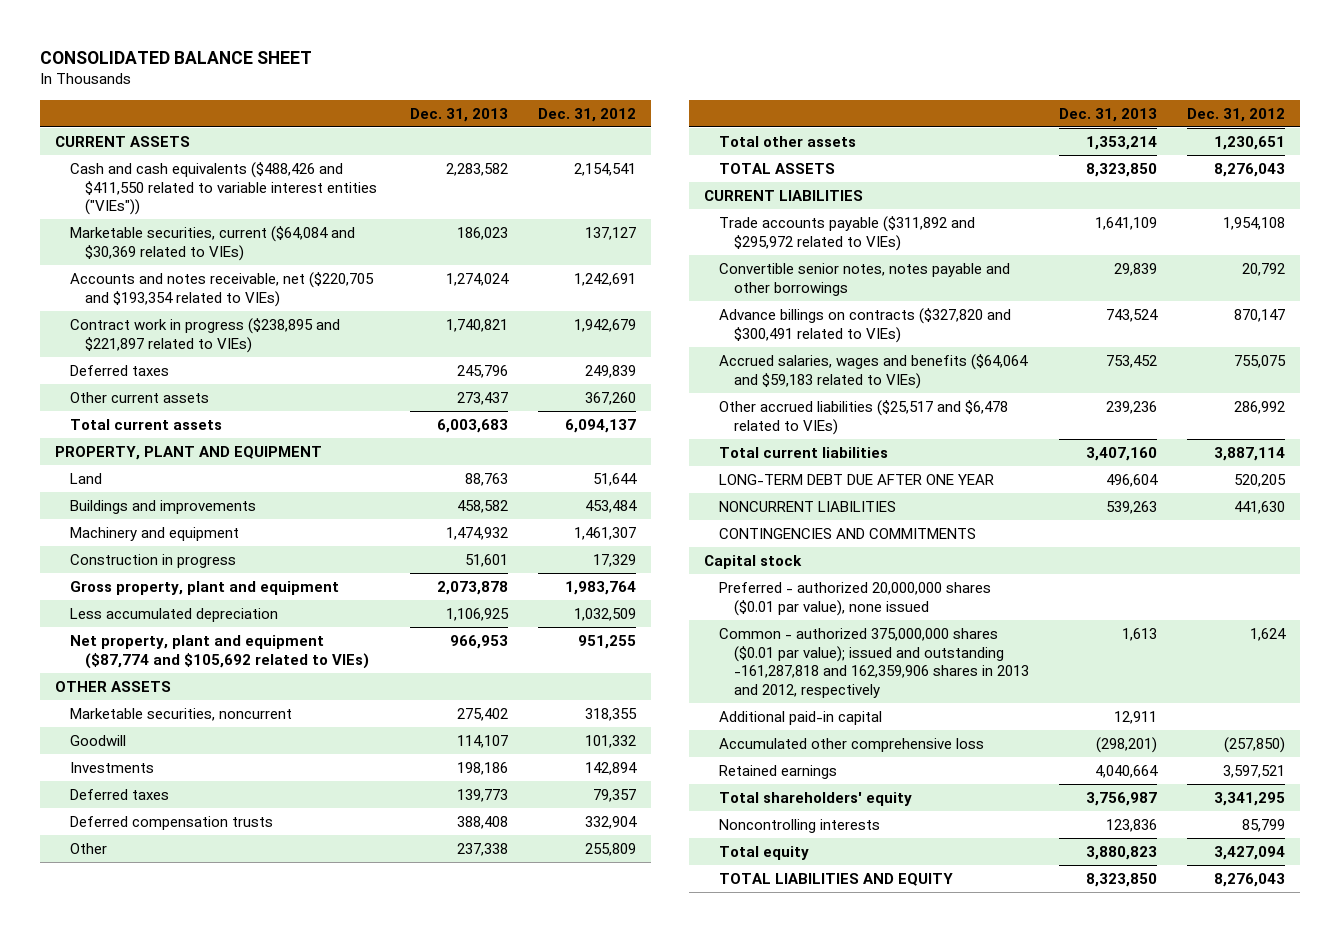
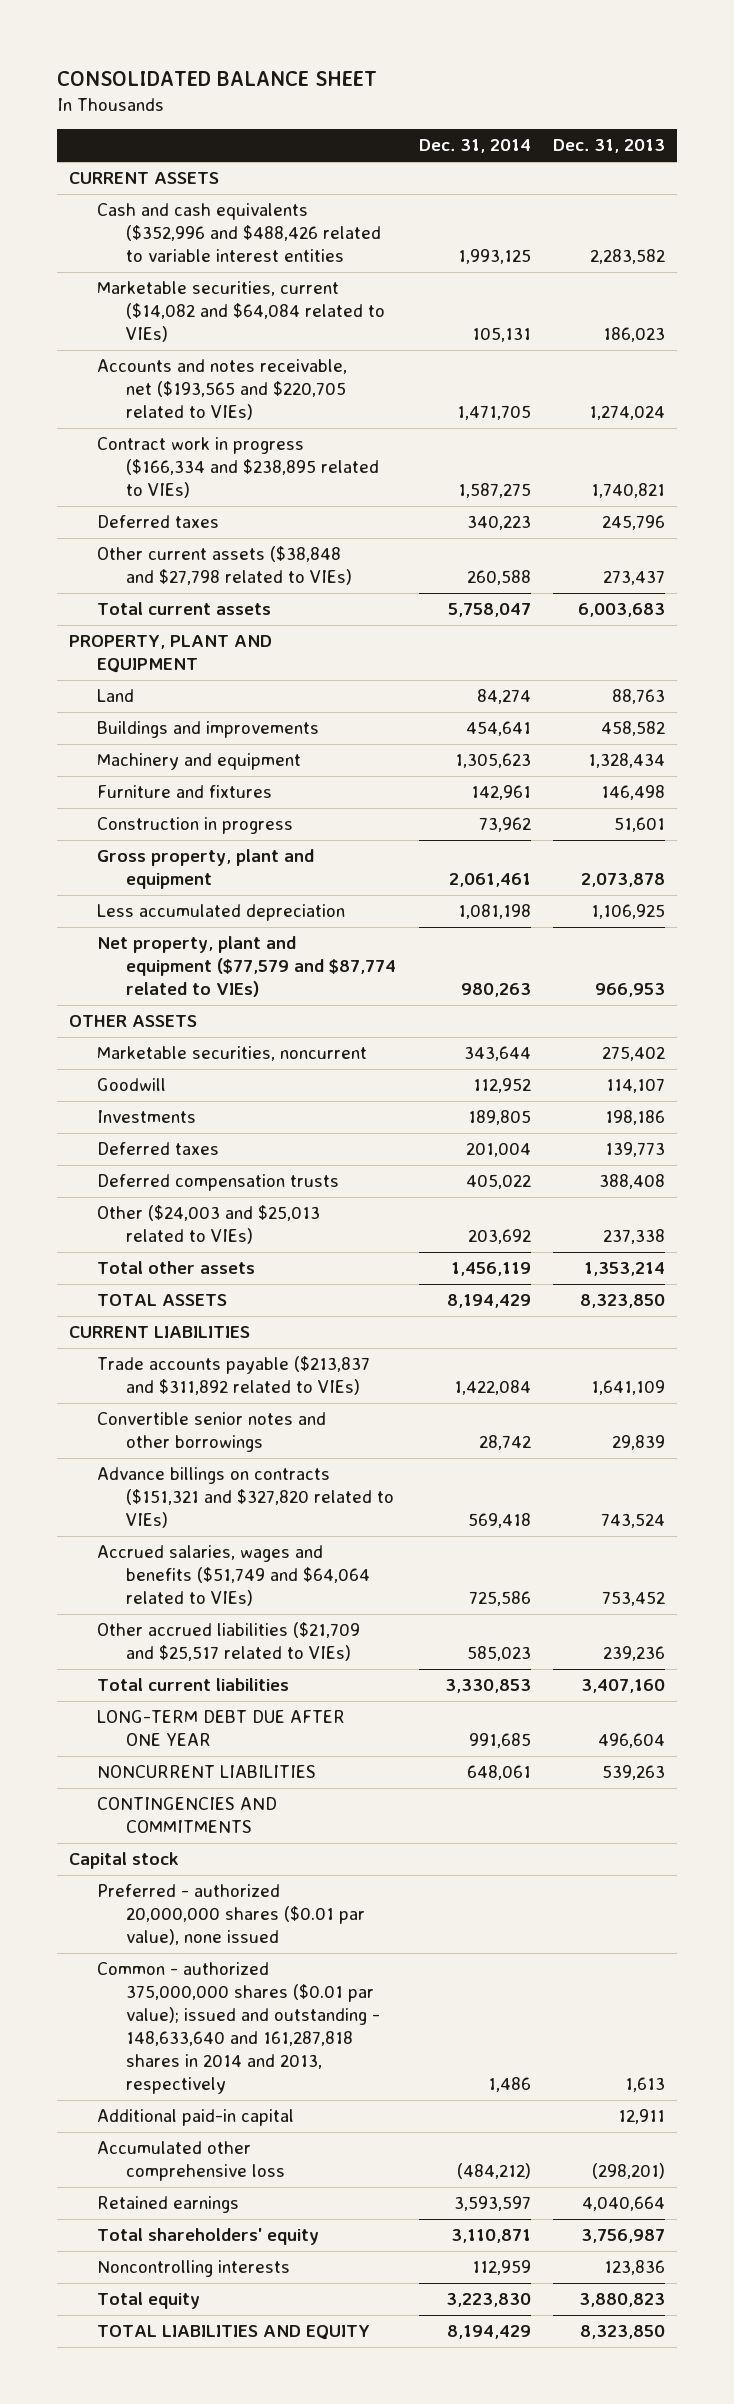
- | Dec. 31, 2013 | Dec. 31, 2012
+ | Dec. 31, 2014 | Dec. 31, 2013
- Cash and cash equivalents ($488,426 and $411,550 related to variable interest entities ("VIEs")) | 2,283,582 | 2,154,541
- Marketable securities, current ($64,084 and $30,369 related to VIEs) | 186,023 | 137,127
- Accounts and notes receivable, net ($220,705 and $193,354 related to VIEs) | 1,274,024 | 1,242,691
- Contract work in progress ($238,895 and $221,897 related to VIEs) | 1,740,821 | 1,942,679
+ Cash and cash equivalents ($352,996 and $488,426 related to variable interest entities | 1,993,125 | 2,283,582
+ Marketable securities, current ($14,082 and $64,084 related to VIEs) | 105,131 | 186,023
+ Accounts and notes receivable, net ($193,565 and $220,705 related to VIEs) | 1,471,705 | 1,274,024
+ Contract work in progress ($166,334 and $238,895 related to VIEs) | 1,587,275 | 1,740,821
- Other current assets | 273,437 | 367,260
+ Other current assets ($38,848 and $27,798 related to VIEs) | 260,588 | 273,437
- Machinery and equipment | 1,474,932 | 1,461,307
+ Machinery and equipment | 1,305,623 | 1,328,434
+ Furniture and fixtures | 142,961 | 146,498
- Net property, plant and equipment ($87,774 and $105,692 related to VIEs) | 966,953 | 951,255
+ Net property, plant and equipment ($77,579 and $87,774 related to VIEs) | 980,263 | 966,953
- Other | 237,338 | 255,809
+ Other ($24,003 and $25,013 related to VIEs) | 203,692 | 237,338
- Trade accounts payable ($311,892 and $295,972 related to VIEs) | 1,641,109 | 1,954,108
- Convertible senior notes, notes payable and other borrowings | 29,839 | 20,792
- Advance billings on contracts ($327,820 and $300,491 related to VIEs) | 743,524 | 870,147
- Accrued salaries, wages and benefits ($64,064 and $59,183 related to VIEs) | 753,452 | 755,075
- Other accrued liabilities ($25,517 and $6,478 related to VIEs) | 239,236 | 286,992
+ Trade accounts payable ($213,837 and $311,892 related to VIEs) | 1,422,084 | 1,641,109
+ Convertible senior notes and other borrowings | 28,742 | 29,839
+ Advance billings on contracts ($151,321 and $327,820 related to VIEs) | 569,418 | 743,524
+ Accrued salaries, wages and benefits ($51,749 and $64,064 related to VIEs) | 725,586 | 753,452
+ Other accrued liabilities ($21,709 and $25,517 related to VIEs) | 585,023 | 239,236
- Common - authorized 375,000,000 shares ($0.01 par value); issued and outstanding -161,287,818 and 162,359,906 shares in 2013 and 2012, respectively | 1,613 | 1,624
+ Common - authorized 375,000,000 shares ($0.01 par value); issued and outstanding - 148,633,640 and 161,287,818 shares in 2014 and 2013, respectively | 1,486 | 1,613

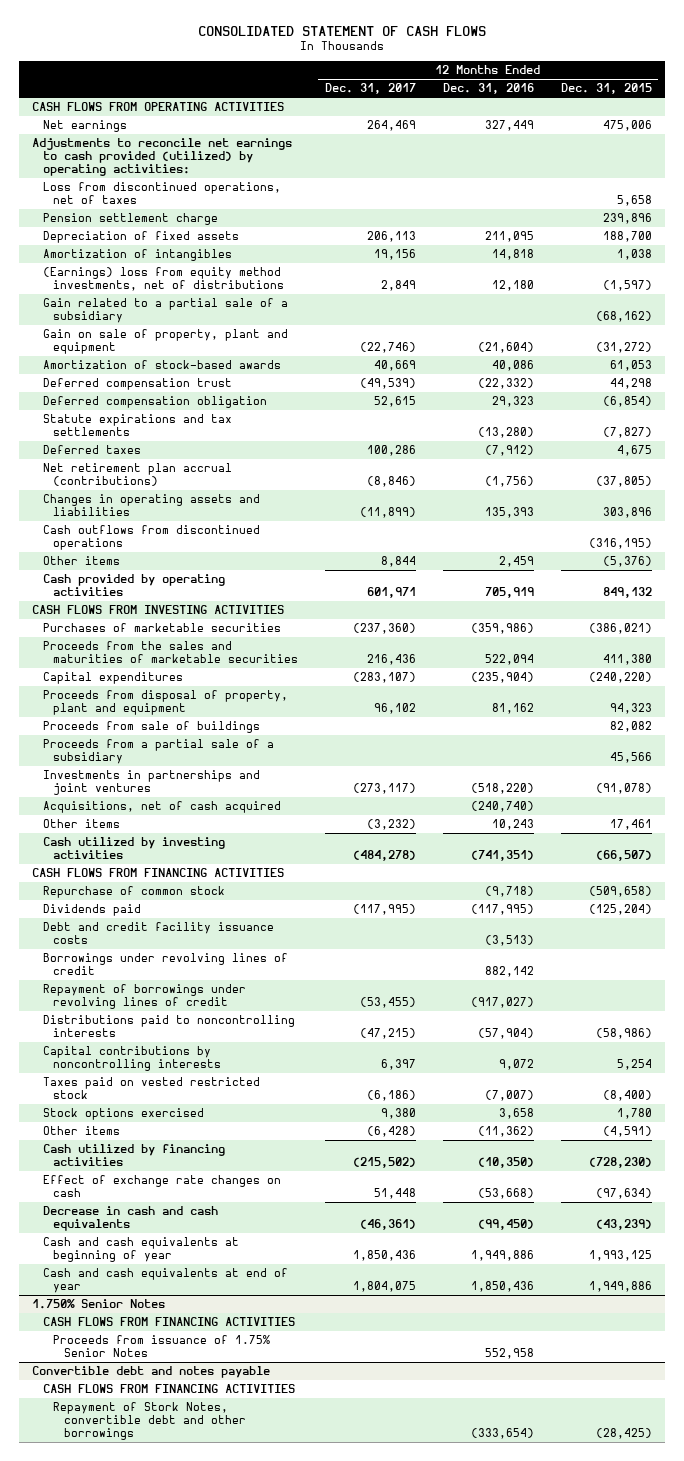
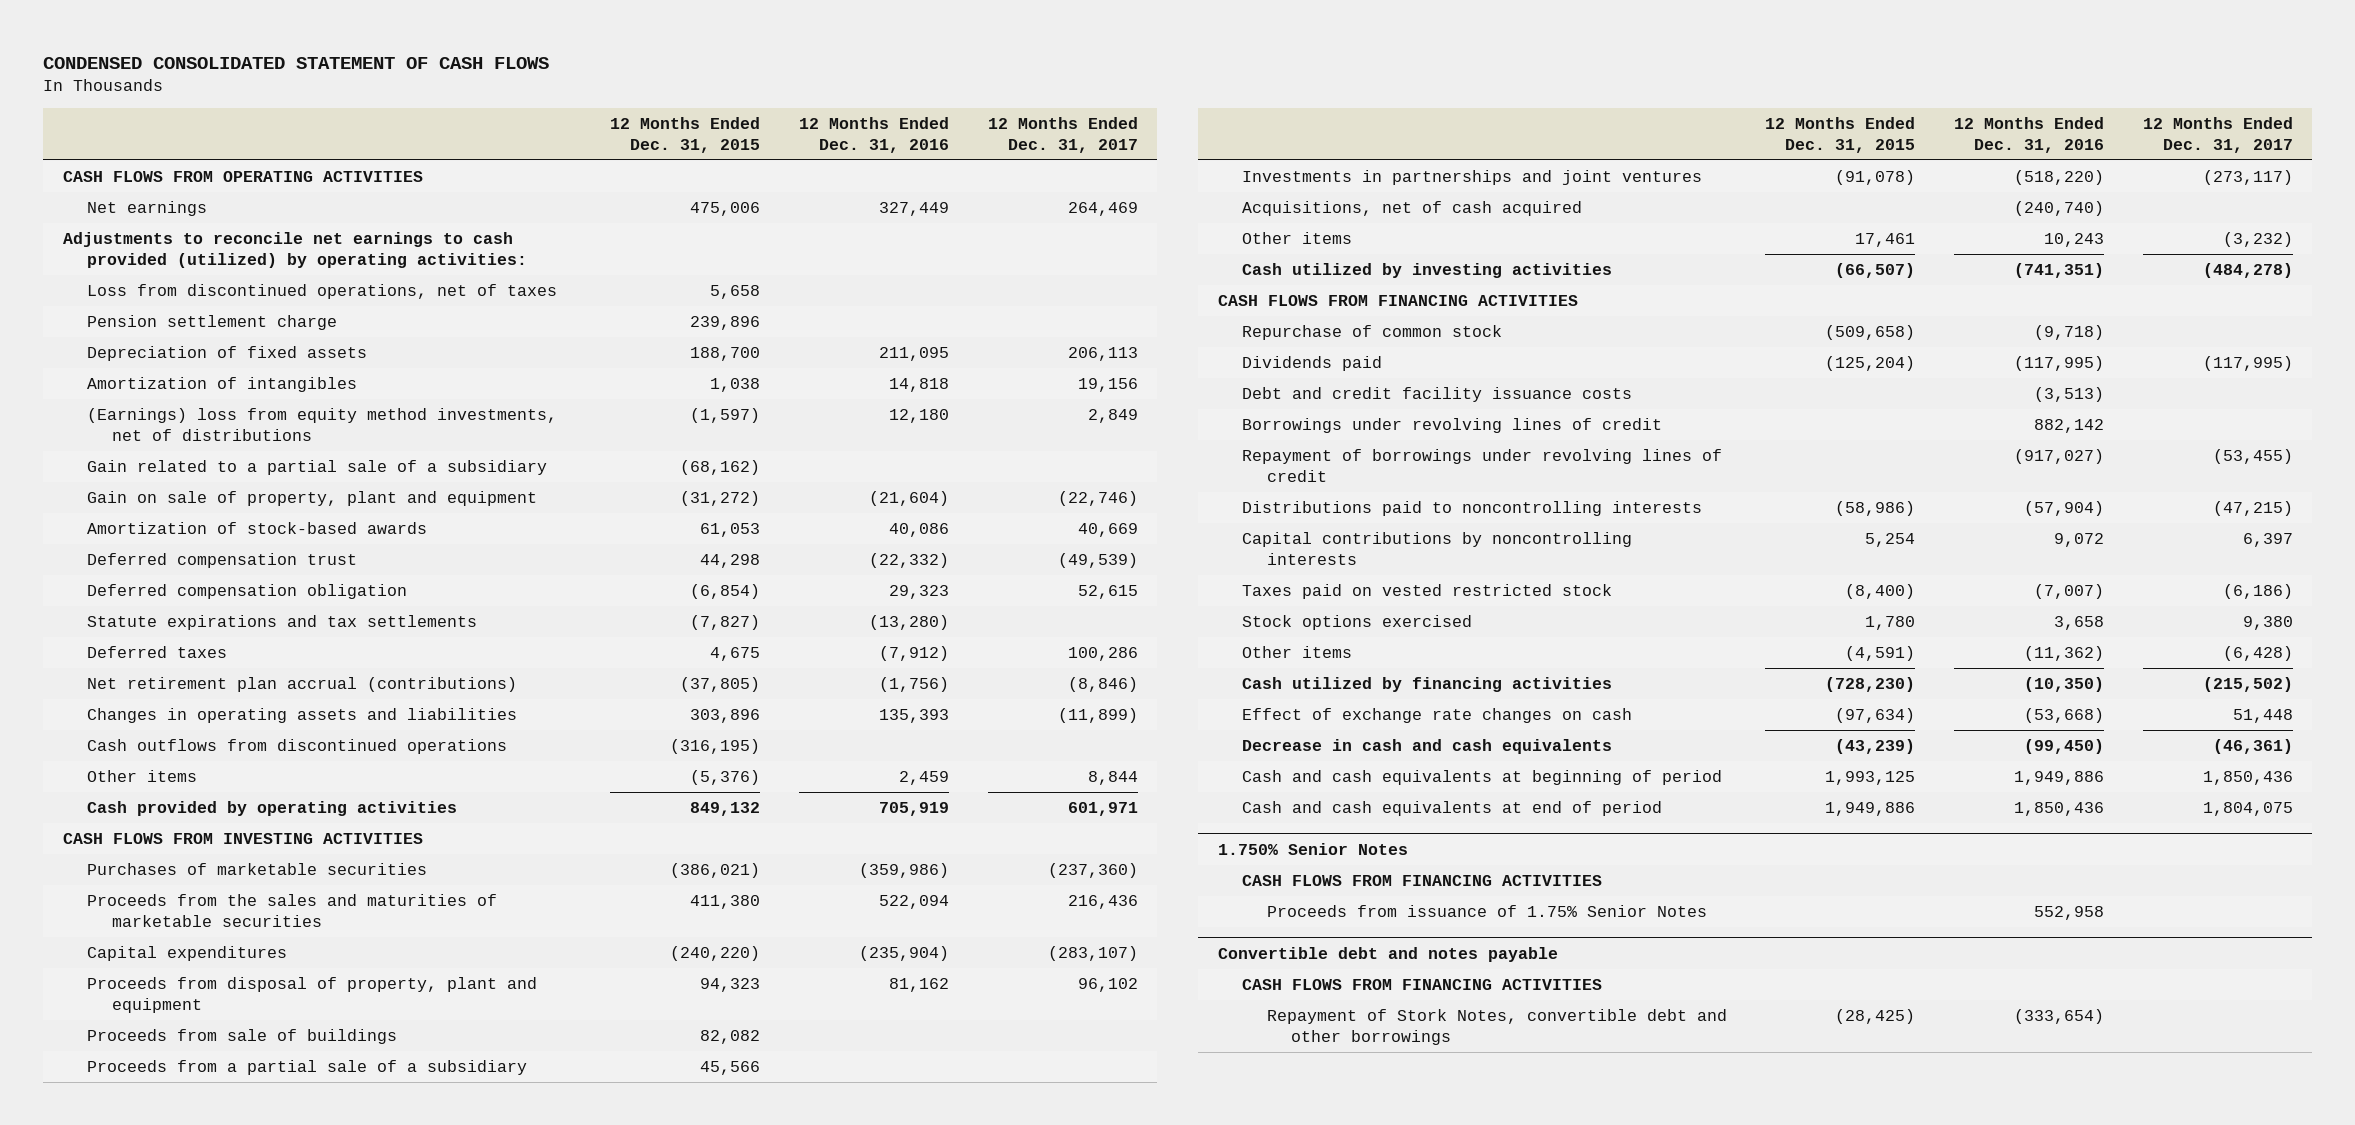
- CONSOLIDATED STATEMENT OF CASH FLOWS
+ CONDENSED CONSOLIDATED STATEMENT OF CASH FLOWS
- | 12 Months Ended Dec. 31, 2017 | 12 Months Ended Dec. 31, 2016 | 12 Months Ended Dec. 31, 2015
+ | 12 Months Ended Dec. 31, 2015 | 12 Months Ended Dec. 31, 2016 | 12 Months Ended Dec. 31, 2017
- Cash and cash equivalents at beginning of year | 1,850,436 | 1,949,886 | 1,993,125
- Cash and cash equivalents at end of year | 1,804,075 | 1,850,436 | 1,949,886
+ Cash and cash equivalents at beginning of period | 1,993,125 | 1,949,886 | 1,850,436
+ Cash and cash equivalents at end of period | 1,949,886 | 1,850,436 | 1,804,075

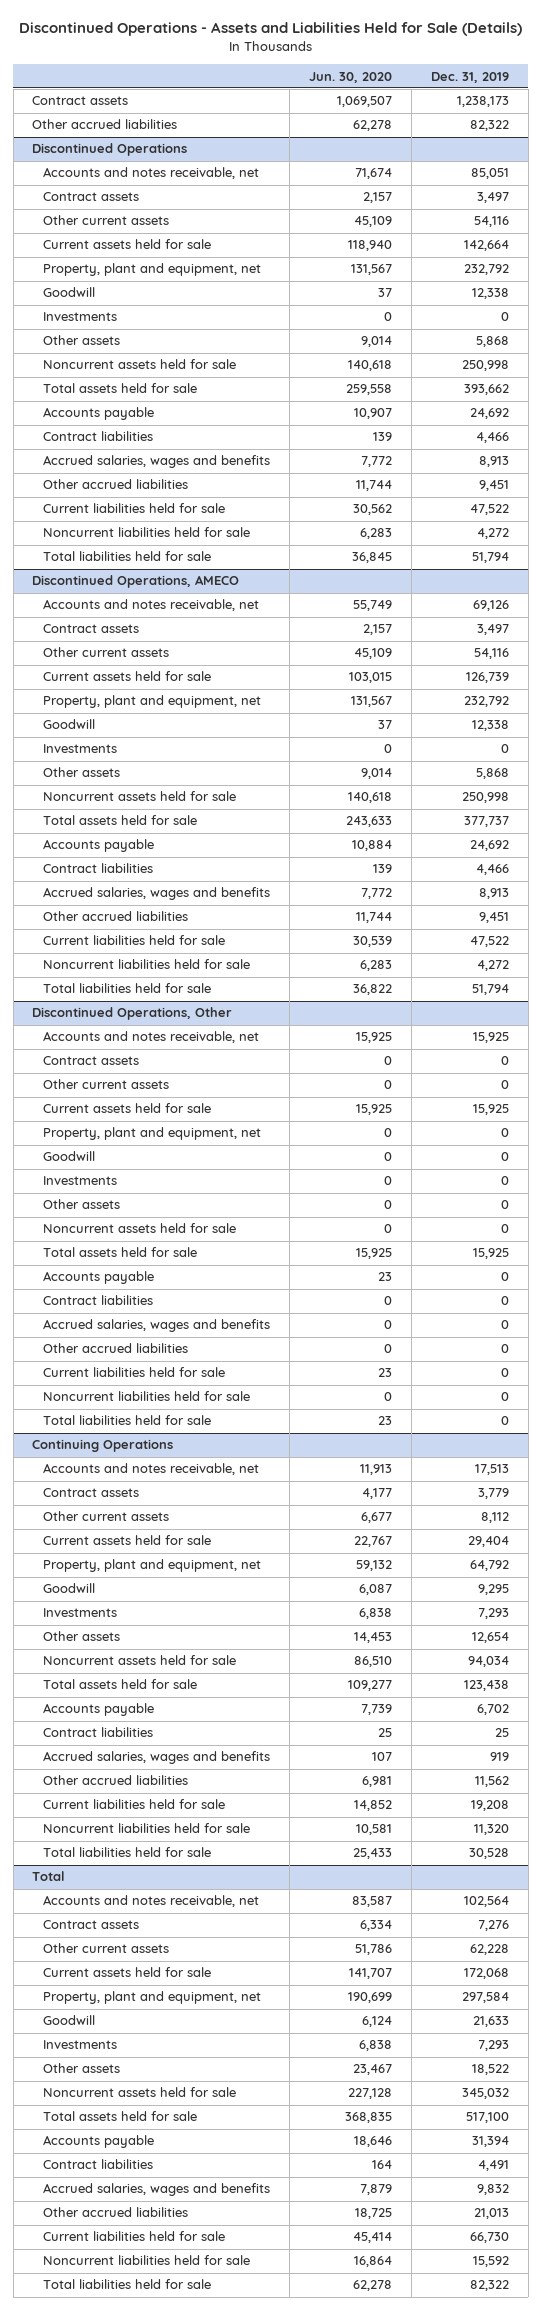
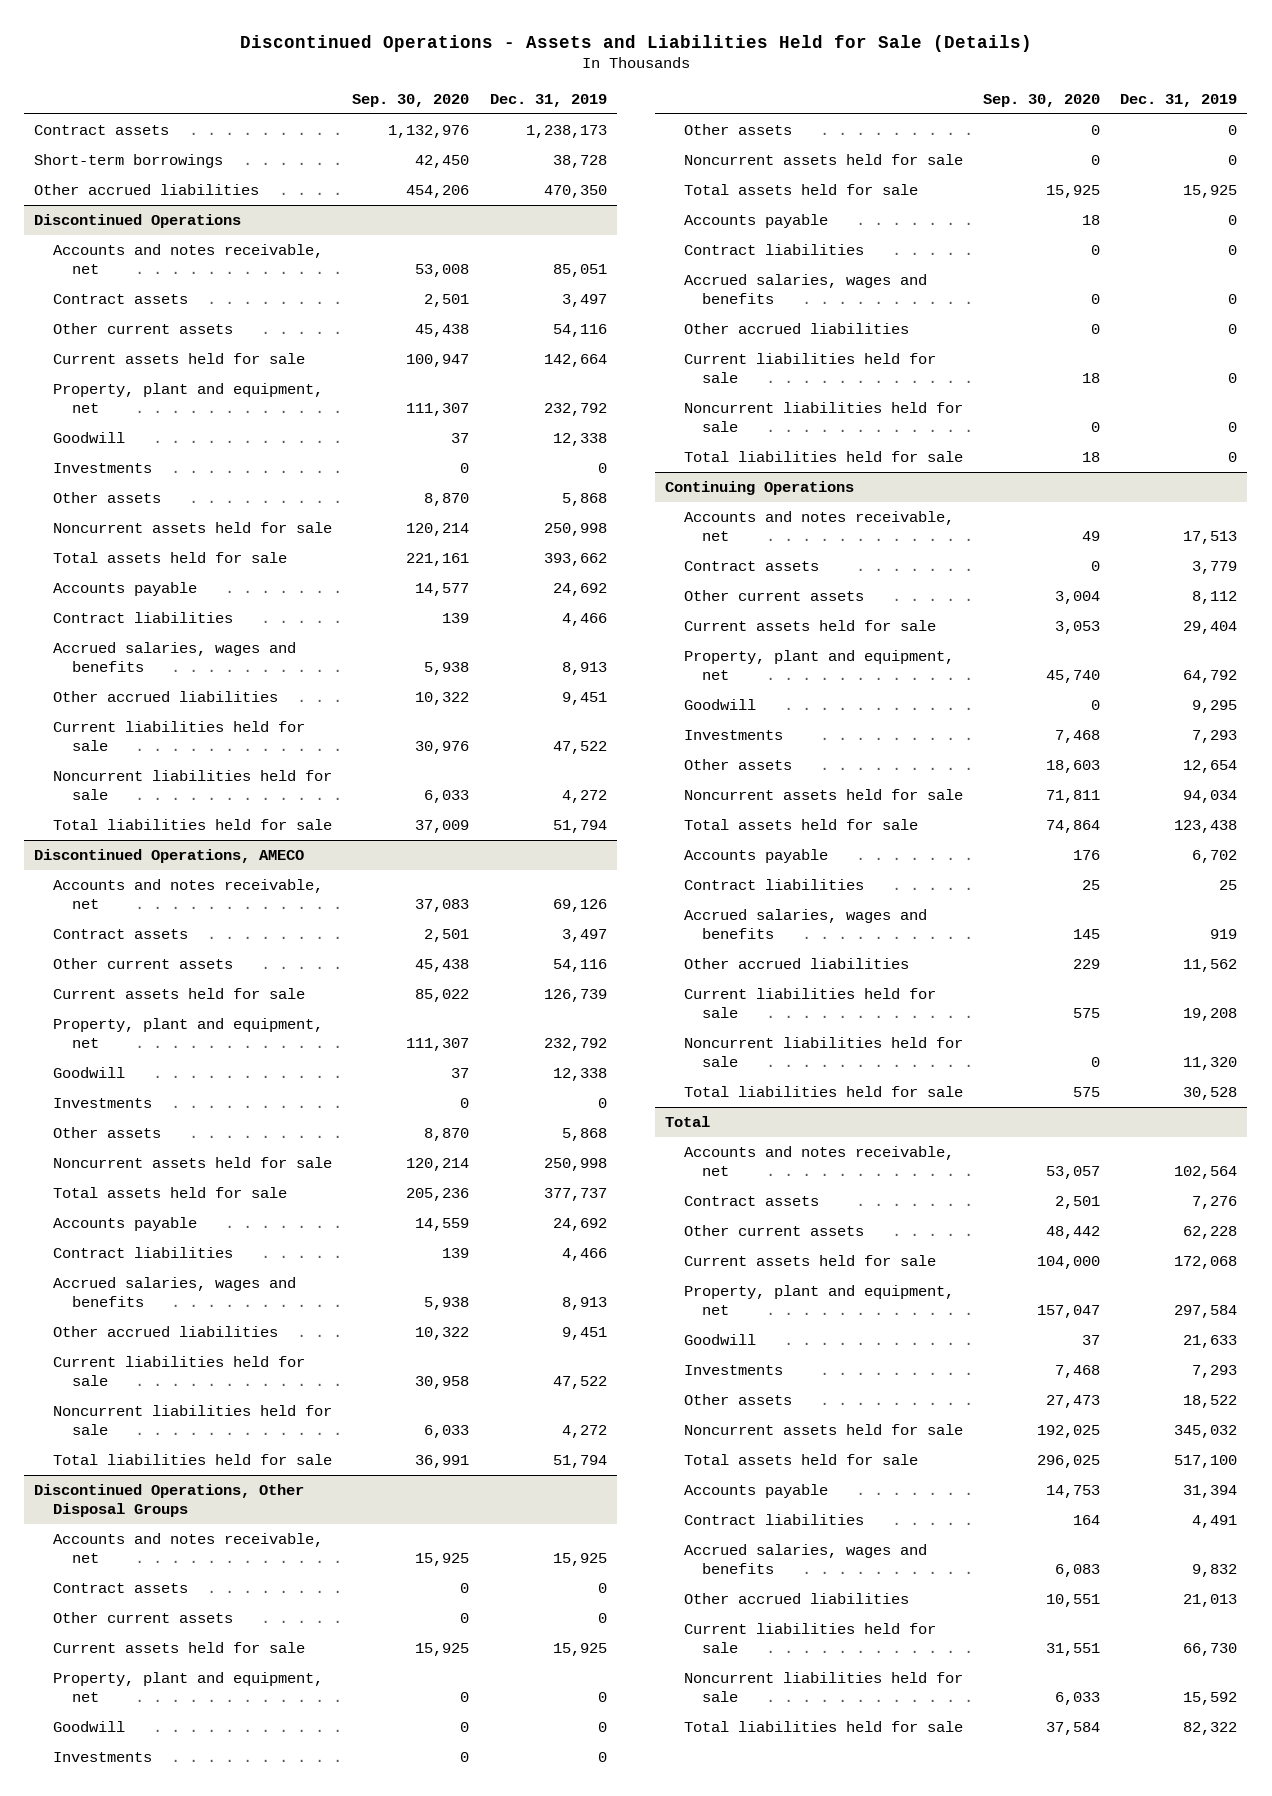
- | Jun. 30, 2020 | Dec. 31, 2019
+ | Sep. 30, 2020 | Dec. 31, 2019
- Other accrued liabilities | 62,278 | 82,322
+ Short-term borrowings | 42,450 | 38,728
+ Other accrued liabilities | 454,206 | 470,350
- Discontinued Operations, Other
+ Discontinued Operations, Other Disposal Groups

